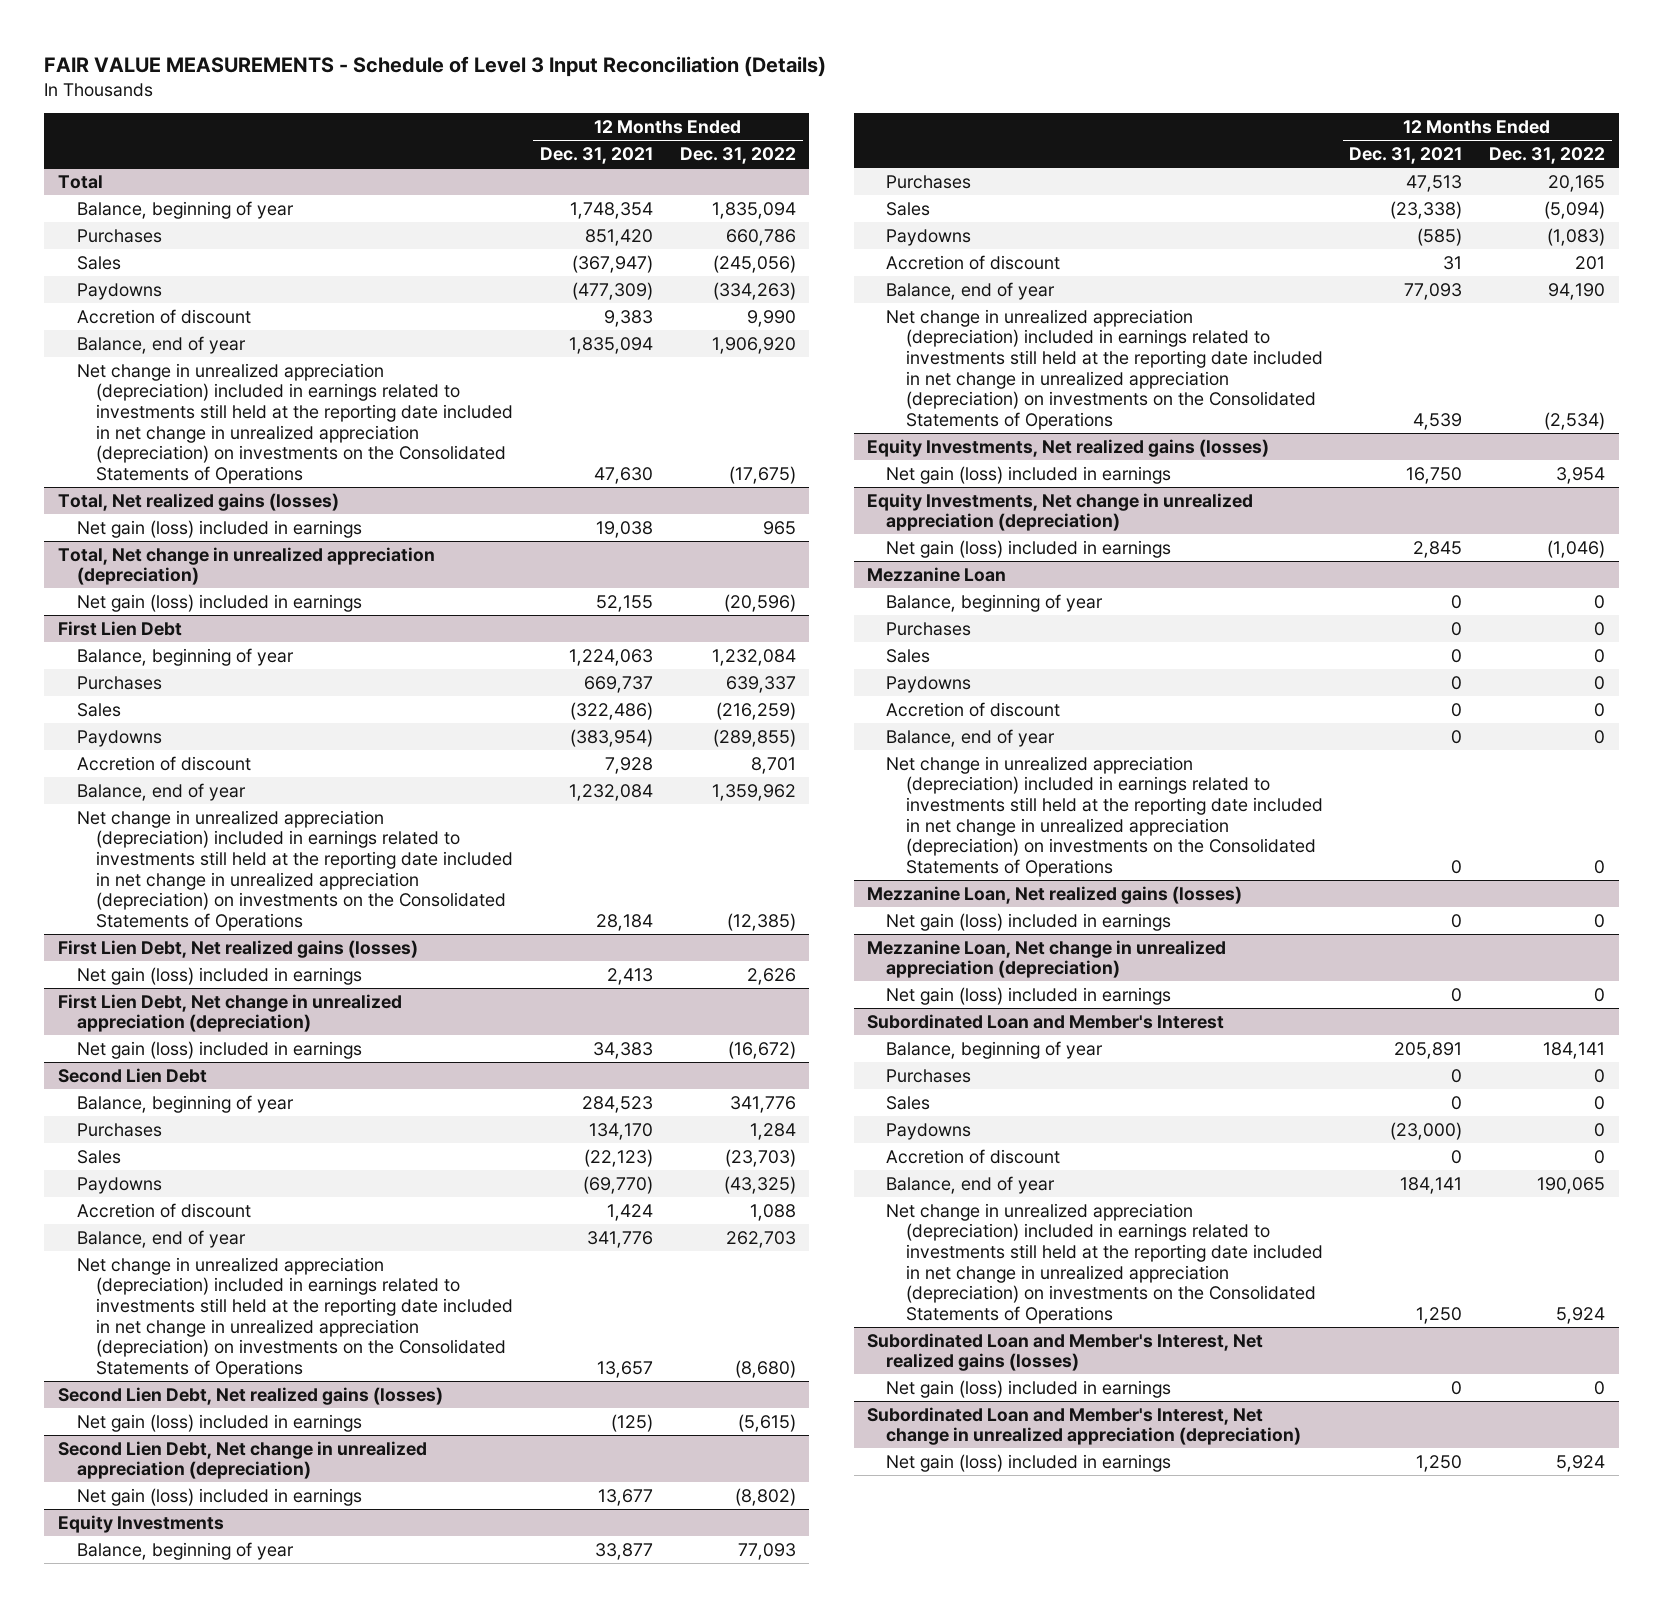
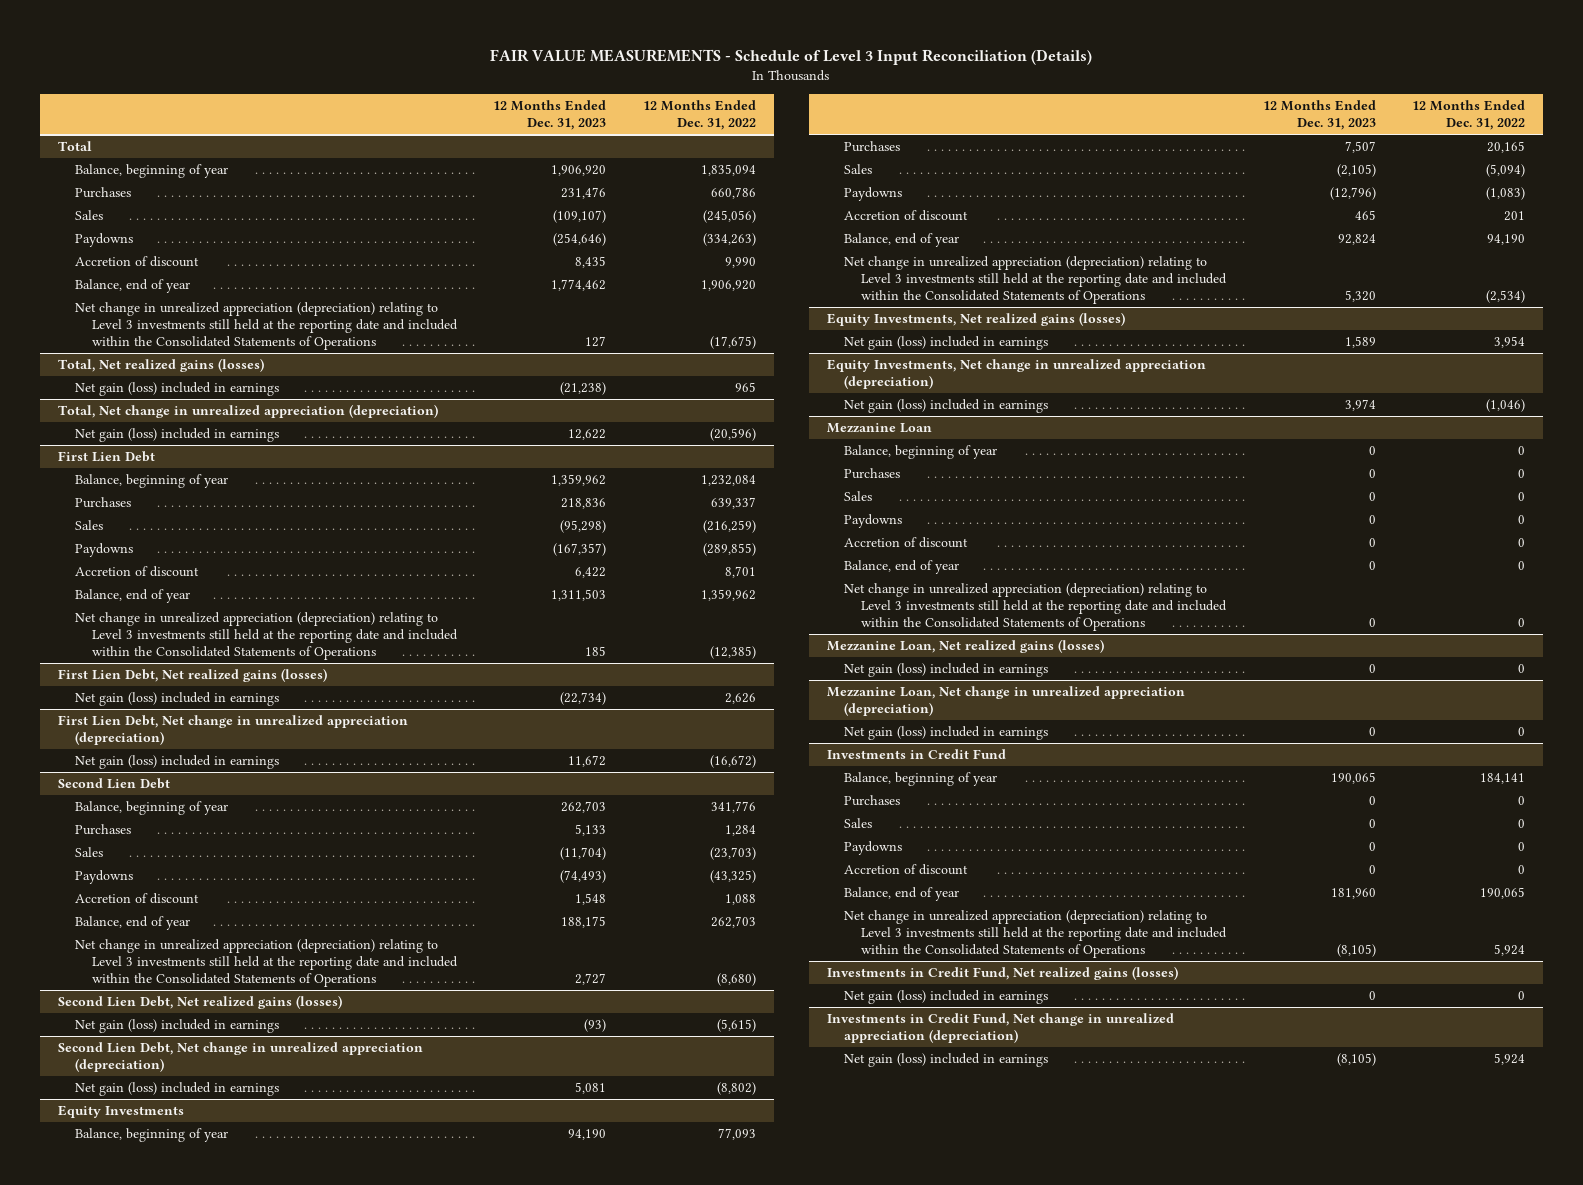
- | 12 Months Ended Dec. 31, 2021 | 12 Months Ended Dec. 31, 2022
+ | 12 Months Ended Dec. 31, 2023 | 12 Months Ended Dec. 31, 2022
@ Total
- Net change in unrealized appreciation (depreciation) included in earnings related to investments still held at the reporting date included in net change in unrealized appreciation (depreciation) on investments on the Consolidated Statements of Operations | 47,630 | (17,675)
+ Net change in unrealized appreciation (depreciation) relating to Level 3 investments still held at the reporting date and included within the Consolidated Statements of Operations | 127 | (17,675)
@ First Lien Debt
- Net change in unrealized appreciation (depreciation) included in earnings related to investments still held at the reporting date included in net change in unrealized appreciation (depreciation) on investments on the Consolidated Statements of Operations | 28,184 | (12,385)
+ Net change in unrealized appreciation (depreciation) relating to Level 3 investments still held at the reporting date and included within the Consolidated Statements of Operations | 185 | (12,385)
@ Second Lien Debt
- Net change in unrealized appreciation (depreciation) included in earnings related to investments still held at the reporting date included in net change in unrealized appreciation (depreciation) on investments on the Consolidated Statements of Operations | 13,657 | (8,680)
+ Net change in unrealized appreciation (depreciation) relating to Level 3 investments still held at the reporting date and included within the Consolidated Statements of Operations | 2,727 | (8,680)
@ Equity Investments
- Net change in unrealized appreciation (depreciation) included in earnings related to investments still held at the reporting date included in net change in unrealized appreciation (depreciation) on investments on the Consolidated Statements of Operations | 4,539 | (2,534)
+ Net change in unrealized appreciation (depreciation) relating to Level 3 investments still held at the reporting date and included within the Consolidated Statements of Operations | 5,320 | (2,534)
@ Mezzanine Loan
- Net change in unrealized appreciation (depreciation) included in earnings related to investments still held at the reporting date included in net change in unrealized appreciation (depreciation) on investments on the Consolidated Statements of Operations | 0 | 0
+ Net change in unrealized appreciation (depreciation) relating to Level 3 investments still held at the reporting date and included within the Consolidated Statements of Operations | 0 | 0
- Subordinated Loan and Member's Interest
+ Investments in Credit Fund
- Net change in unrealized appreciation (depreciation) included in earnings related to investments still held at the reporting date included in net change in unrealized appreciation (depreciation) on investments on the Consolidated Statements of Operations | 1,250 | 5,924
- Subordinated Loan and Member's Interest, Net realized gains (losses)
+ Net change in unrealized appreciation (depreciation) relating to Level 3 investments still held at the reporting date and included within the Consolidated Statements of Operations | (8,105) | 5,924
+ Investments in Credit Fund, Net realized gains (losses)
- Subordinated Loan and Member's Interest, Net change in unrealized appreciation (depreciation)
+ Investments in Credit Fund, Net change in unrealized appreciation (depreciation)

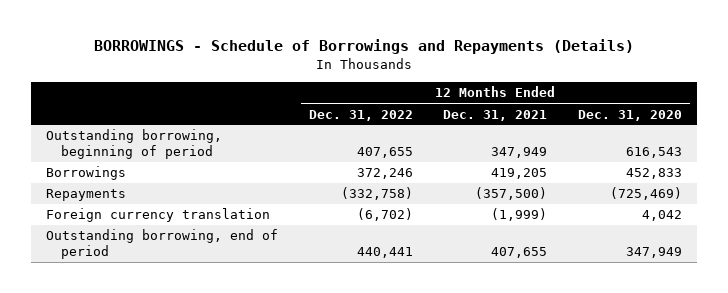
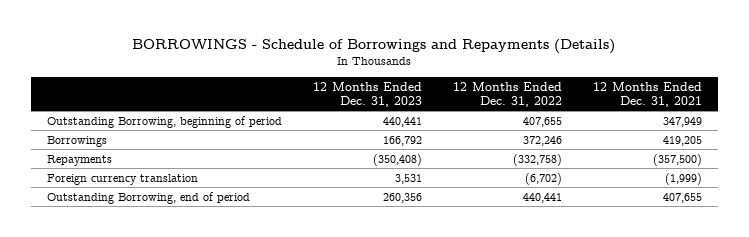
- | 12 Months Ended Dec. 31, 2022 | 12 Months Ended Dec. 31, 2021 | 12 Months Ended Dec. 31, 2020
+ | 12 Months Ended Dec. 31, 2023 | 12 Months Ended Dec. 31, 2022 | 12 Months Ended Dec. 31, 2021
- Outstanding borrowing, beginning of period | 407,655 | 347,949 | 616,543
+ Outstanding Borrowing, beginning of period | 440,441 | 407,655 | 347,949
- Outstanding borrowing, end of period | 440,441 | 407,655 | 347,949
+ Outstanding Borrowing, end of period | 260,356 | 440,441 | 407,655

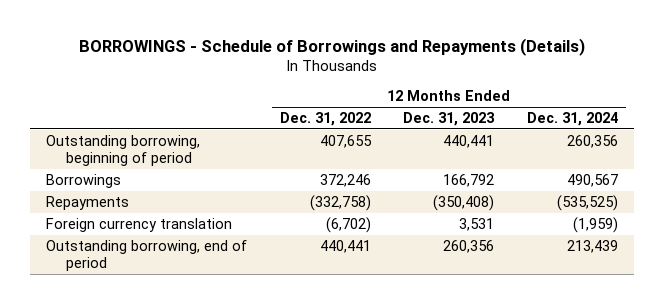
- | 12 Months Ended Dec. 31, 2023 | 12 Months Ended Dec. 31, 2022 | 12 Months Ended Dec. 31, 2021
+ | 12 Months Ended Dec. 31, 2022 | 12 Months Ended Dec. 31, 2023 | 12 Months Ended Dec. 31, 2024
- Outstanding Borrowing, beginning of period | 440,441 | 407,655 | 347,949
+ Outstanding borrowing, beginning of period | 407,655 | 440,441 | 260,356
- Outstanding Borrowing, end of period | 260,356 | 440,441 | 407,655
+ Outstanding borrowing, end of period | 440,441 | 260,356 | 213,439

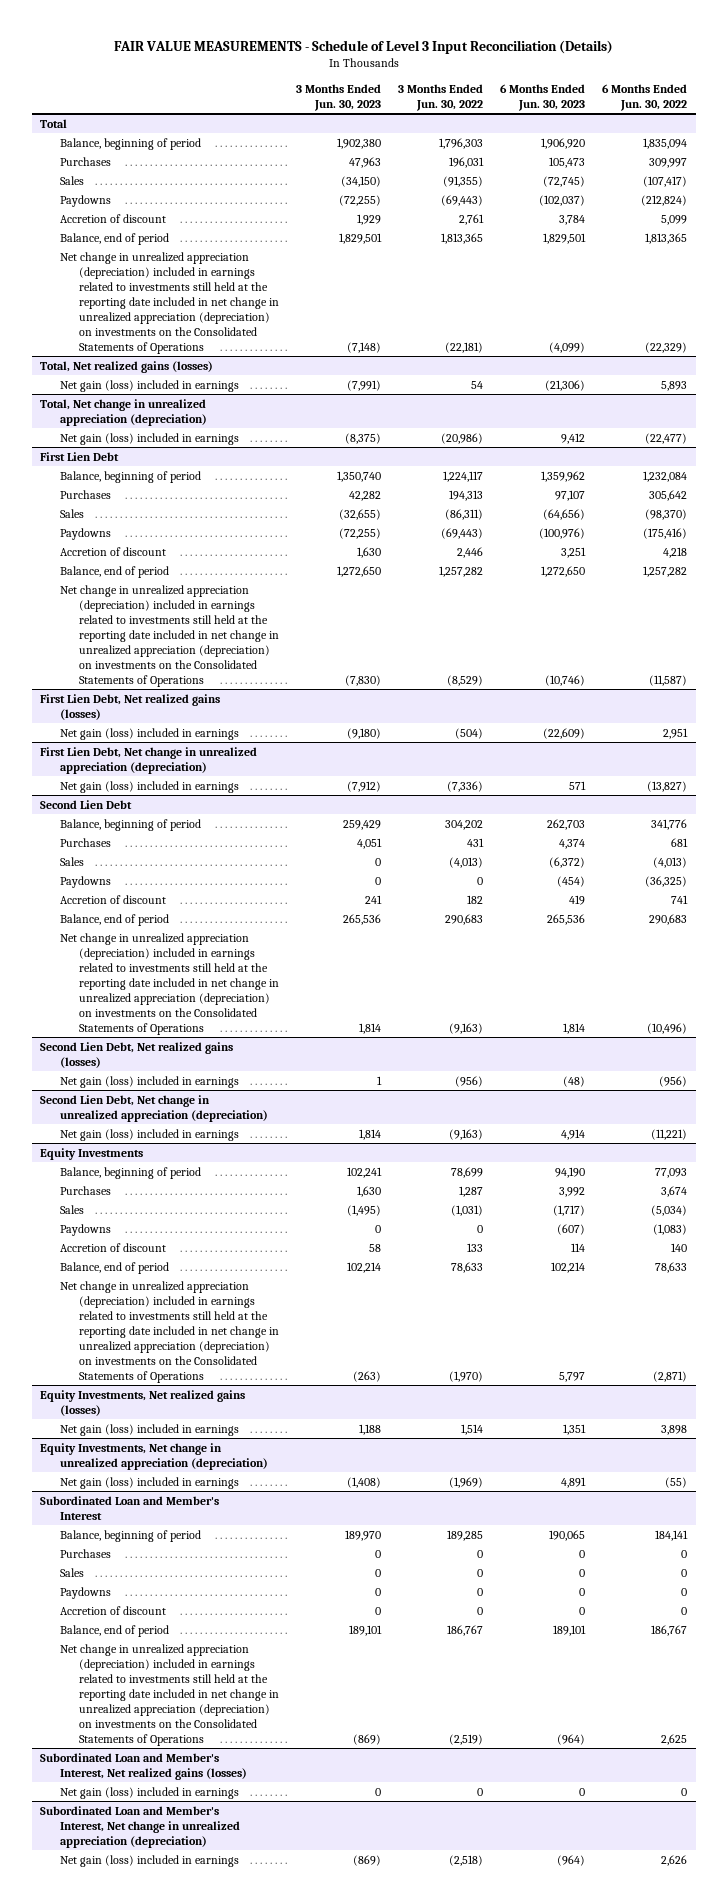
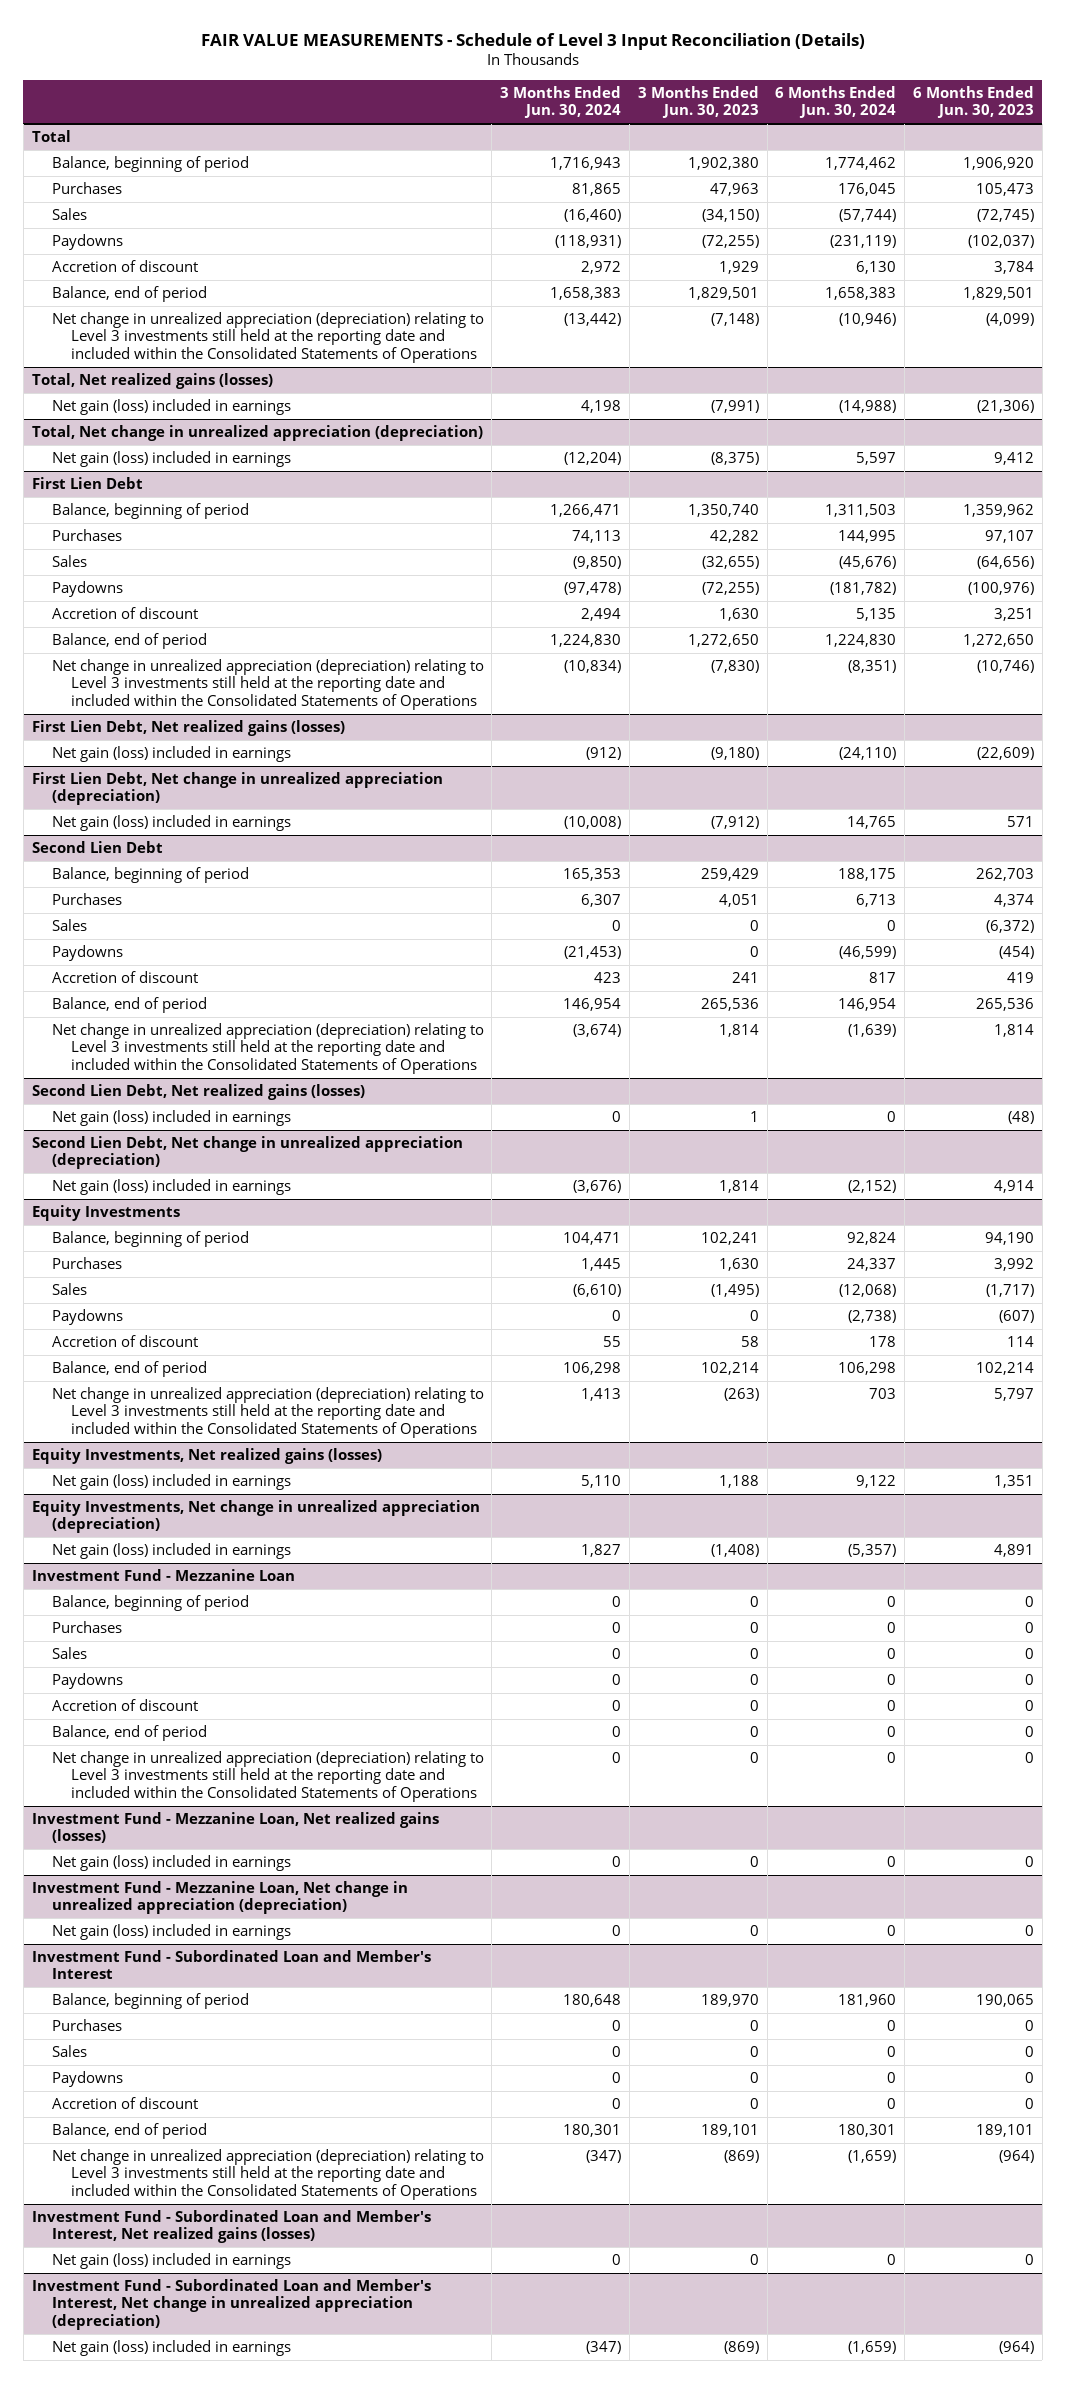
- | 3 Months Ended Jun. 30, 2023 | 3 Months Ended Jun. 30, 2022 | 6 Months Ended Jun. 30, 2023 | 6 Months Ended Jun. 30, 2022
+ | 3 Months Ended Jun. 30, 2024 | 3 Months Ended Jun. 30, 2023 | 6 Months Ended Jun. 30, 2024 | 6 Months Ended Jun. 30, 2023
@ Total
- Net change in unrealized appreciation (depreciation) included in earnings related to investments still held at the reporting date included in net change in unrealized appreciation (depreciation) on investments on the Consolidated Statements of Operations | (7,148) | (22,181) | (4,099) | (22,329)
+ Net change in unrealized appreciation (depreciation) relating to Level 3 investments still held at the reporting date and included within the Consolidated Statements of Operations | (13,442) | (7,148) | (10,946) | (4,099)
@ First Lien Debt
- Net change in unrealized appreciation (depreciation) included in earnings related to investments still held at the reporting date included in net change in unrealized appreciation (depreciation) on investments on the Consolidated Statements of Operations | (7,830) | (8,529) | (10,746) | (11,587)
+ Net change in unrealized appreciation (depreciation) relating to Level 3 investments still held at the reporting date and included within the Consolidated Statements of Operations | (10,834) | (7,830) | (8,351) | (10,746)
@ Second Lien Debt
- Net change in unrealized appreciation (depreciation) included in earnings related to investments still held at the reporting date included in net change in unrealized appreciation (depreciation) on investments on the Consolidated Statements of Operations | 1,814 | (9,163) | 1,814 | (10,496)
+ Net change in unrealized appreciation (depreciation) relating to Level 3 investments still held at the reporting date and included within the Consolidated Statements of Operations | (3,674) | 1,814 | (1,639) | 1,814
@ Equity Investments
- Net change in unrealized appreciation (depreciation) included in earnings related to investments still held at the reporting date included in net change in unrealized appreciation (depreciation) on investments on the Consolidated Statements of Operations | (263) | (1,970) | 5,797 | (2,871)
+ Net change in unrealized appreciation (depreciation) relating to Level 3 investments still held at the reporting date and included within the Consolidated Statements of Operations | 1,413 | (263) | 703 | 5,797
- Subordinated Loan and Member's Interest
+ Investment Fund - Mezzanine Loan
+ Balance, beginning of period | 0 | 0 | 0 | 0
+ Purchases | 0 | 0 | 0 | 0
+ Sales | 0 | 0 | 0 | 0
+ Paydowns | 0 | 0 | 0 | 0
+ Accretion of discount | 0 | 0 | 0 | 0
+ Balance, end of period | 0 | 0 | 0 | 0
+ Net change in unrealized appreciation (depreciation) relating to Level 3 investments still held at the reporting date and included within the Consolidated Statements of Operations | 0 | 0 | 0 | 0
+ Investment Fund - Mezzanine Loan, Net realized gains (losses)
+ Net gain (loss) included in earnings | 0 | 0 | 0 | 0
+ Investment Fund - Mezzanine Loan, Net change in unrealized appreciation (depreciation)
+ Net gain (loss) included in earnings | 0 | 0 | 0 | 0
+ Investment Fund - Subordinated Loan and Member's Interest
- Net change in unrealized appreciation (depreciation) included in earnings related to investments still held at the reporting date included in net change in unrealized appreciation (depreciation) on investments on the Consolidated Statements of Operations | (869) | (2,519) | (964) | 2,625
- Subordinated Loan and Member's Interest, Net realized gains (losses)
+ Net change in unrealized appreciation (depreciation) relating to Level 3 investments still held at the reporting date and included within the Consolidated Statements of Operations | (347) | (869) | (1,659) | (964)
+ Investment Fund - Subordinated Loan and Member's Interest, Net realized gains (losses)
- Subordinated Loan and Member's Interest, Net change in unrealized appreciation (depreciation)
+ Investment Fund - Subordinated Loan and Member's Interest, Net change in unrealized appreciation (depreciation)

